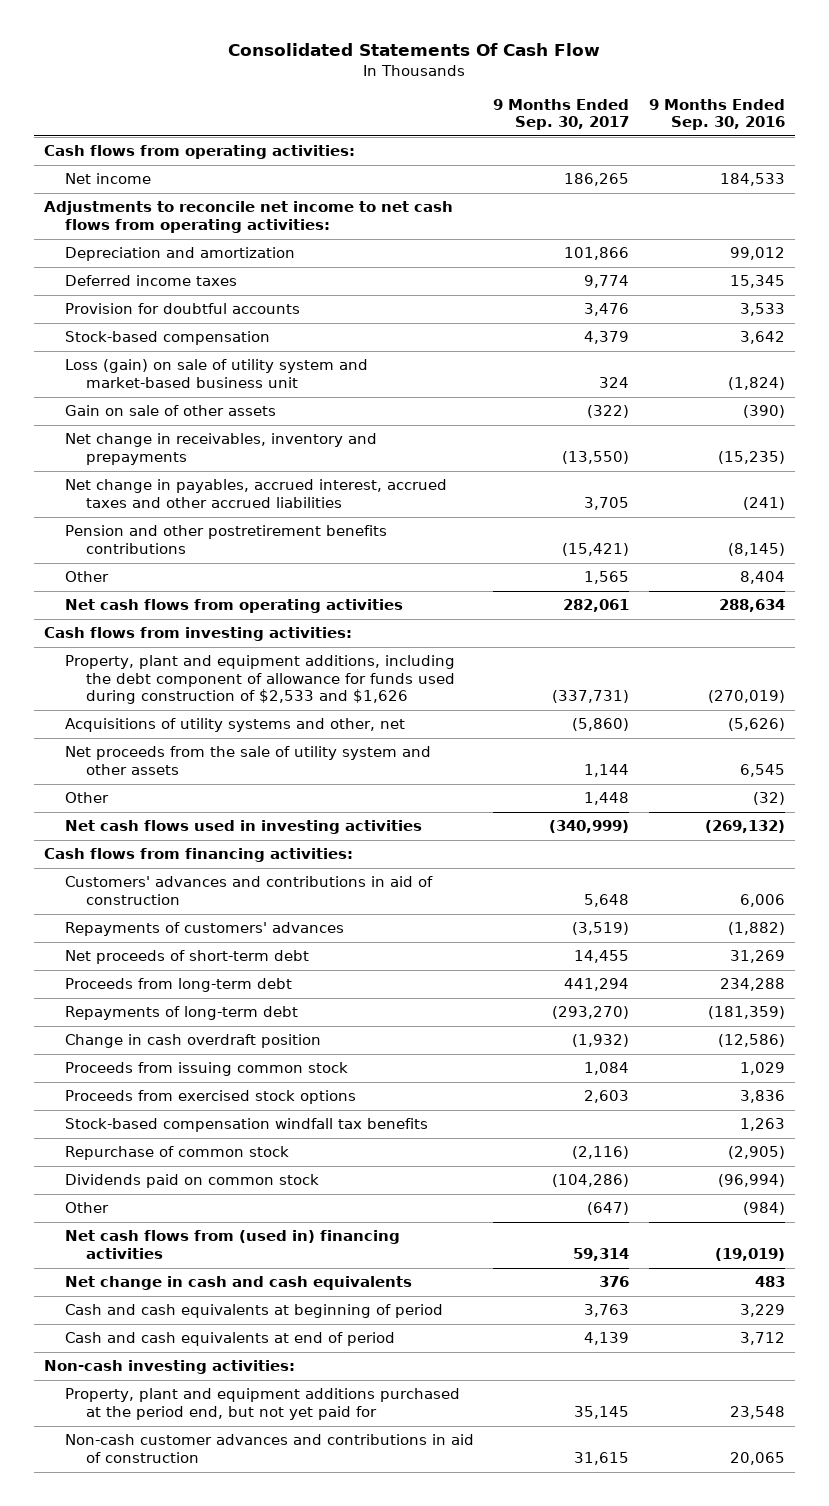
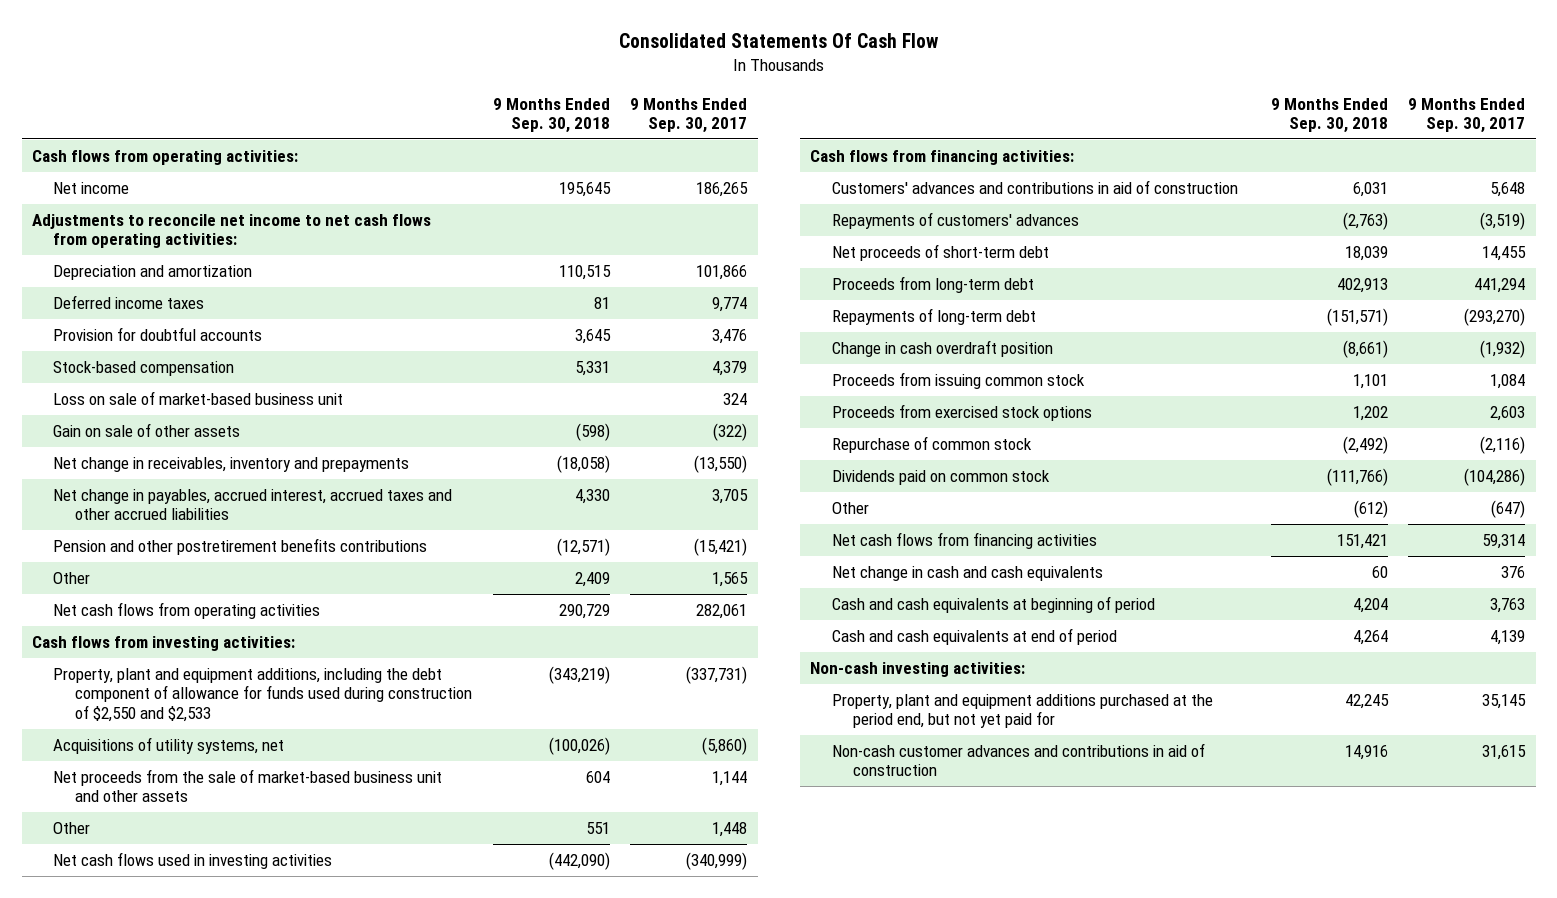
- | 9 Months Ended Sep. 30, 2017 | 9 Months Ended Sep. 30, 2016
+ | 9 Months Ended Sep. 30, 2018 | 9 Months Ended Sep. 30, 2017
- Loss (gain) on sale of utility system and market-based business unit | 324 | (1,824)
+ Loss on sale of market-based business unit | | 324
- Property, plant and equipment additions, including the debt component of allowance for funds used during construction of $2,533 and $1,626 | (337,731) | (270,019)
- Acquisitions of utility systems and other, net | (5,860) | (5,626)
- Net proceeds from the sale of utility system and other assets | 1,144 | 6,545
+ Property, plant and equipment additions, including the debt component of allowance for funds used during construction of $2,550 and $2,533 | (343,219) | (337,731)
+ Acquisitions of utility systems, net | (100,026) | (5,860)
+ Net proceeds from the sale of market-based business unit and other assets | 604 | 1,144
- Stock-based compensation windfall tax benefits | | 1,263
- Net cash flows from (used in) financing activities | 59,314 | (19,019)
+ Net cash flows from financing activities | 151,421 | 59,314

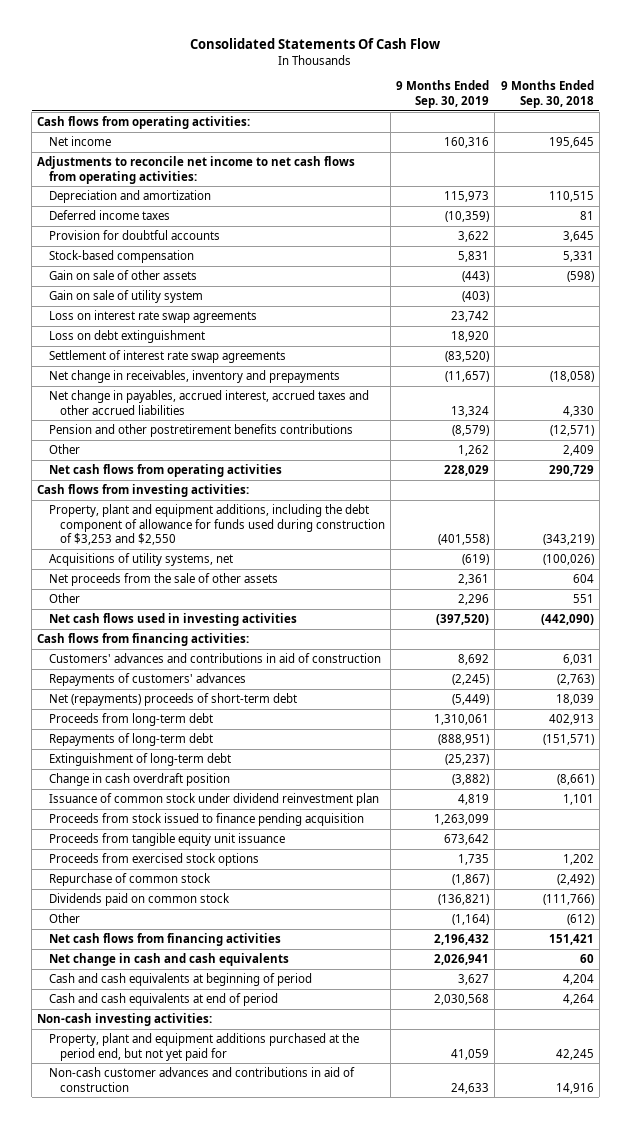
- | 9 Months Ended Sep. 30, 2018 | 9 Months Ended Sep. 30, 2017
+ | 9 Months Ended Sep. 30, 2019 | 9 Months Ended Sep. 30, 2018
- Loss on sale of market-based business unit | | 324
+ Gain on sale of utility system | (403) |
+ Loss on interest rate swap agreements | 23,742 |
+ Loss on debt extinguishment | 18,920 |
+ Settlement of interest rate swap agreements | (83,520) |
- Property, plant and equipment additions, including the debt component of allowance for funds used during construction of $2,550 and $2,533 | (343,219) | (337,731)
+ Property, plant and equipment additions, including the debt component of allowance for funds used during construction of $3,253 and $2,550 | (401,558) | (343,219)
- Net proceeds from the sale of market-based business unit and other assets | 604 | 1,144
+ Net proceeds from the sale of other assets | 2,361 | 604
- Net proceeds of short-term debt | 18,039 | 14,455
+ Net (repayments) proceeds of short-term debt | (5,449) | 18,039
+ Extinguishment of long-term debt | (25,237) |
- Proceeds from issuing common stock | 1,101 | 1,084
+ Issuance of common stock under dividend reinvestment plan | 4,819 | 1,101
+ Proceeds from stock issued to finance pending acquisition | 1,263,099 |
+ Proceeds from tangible equity unit issuance | 673,642 |

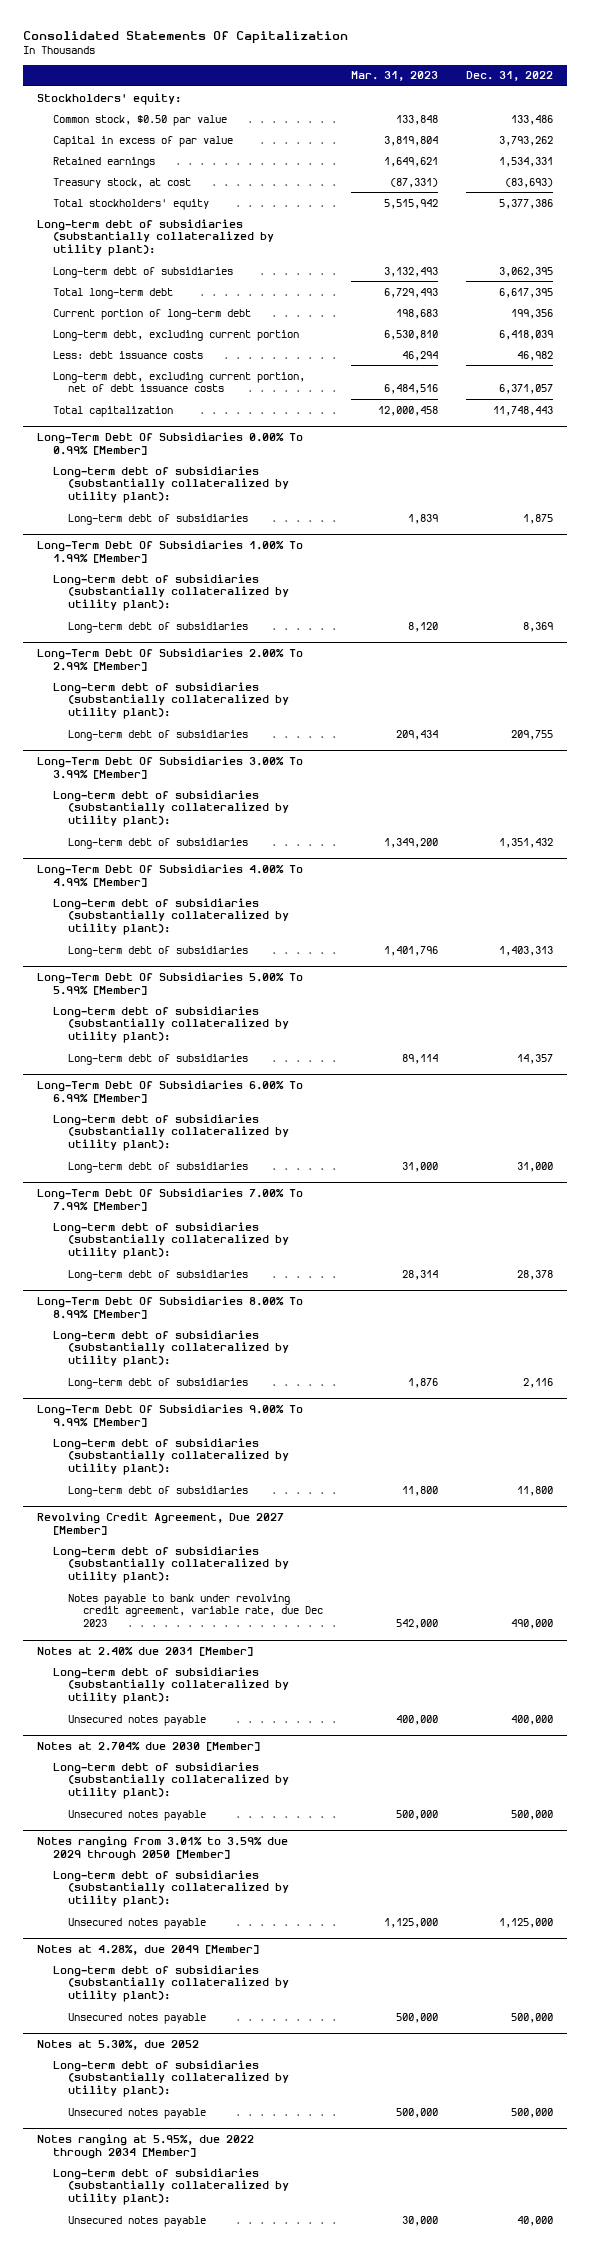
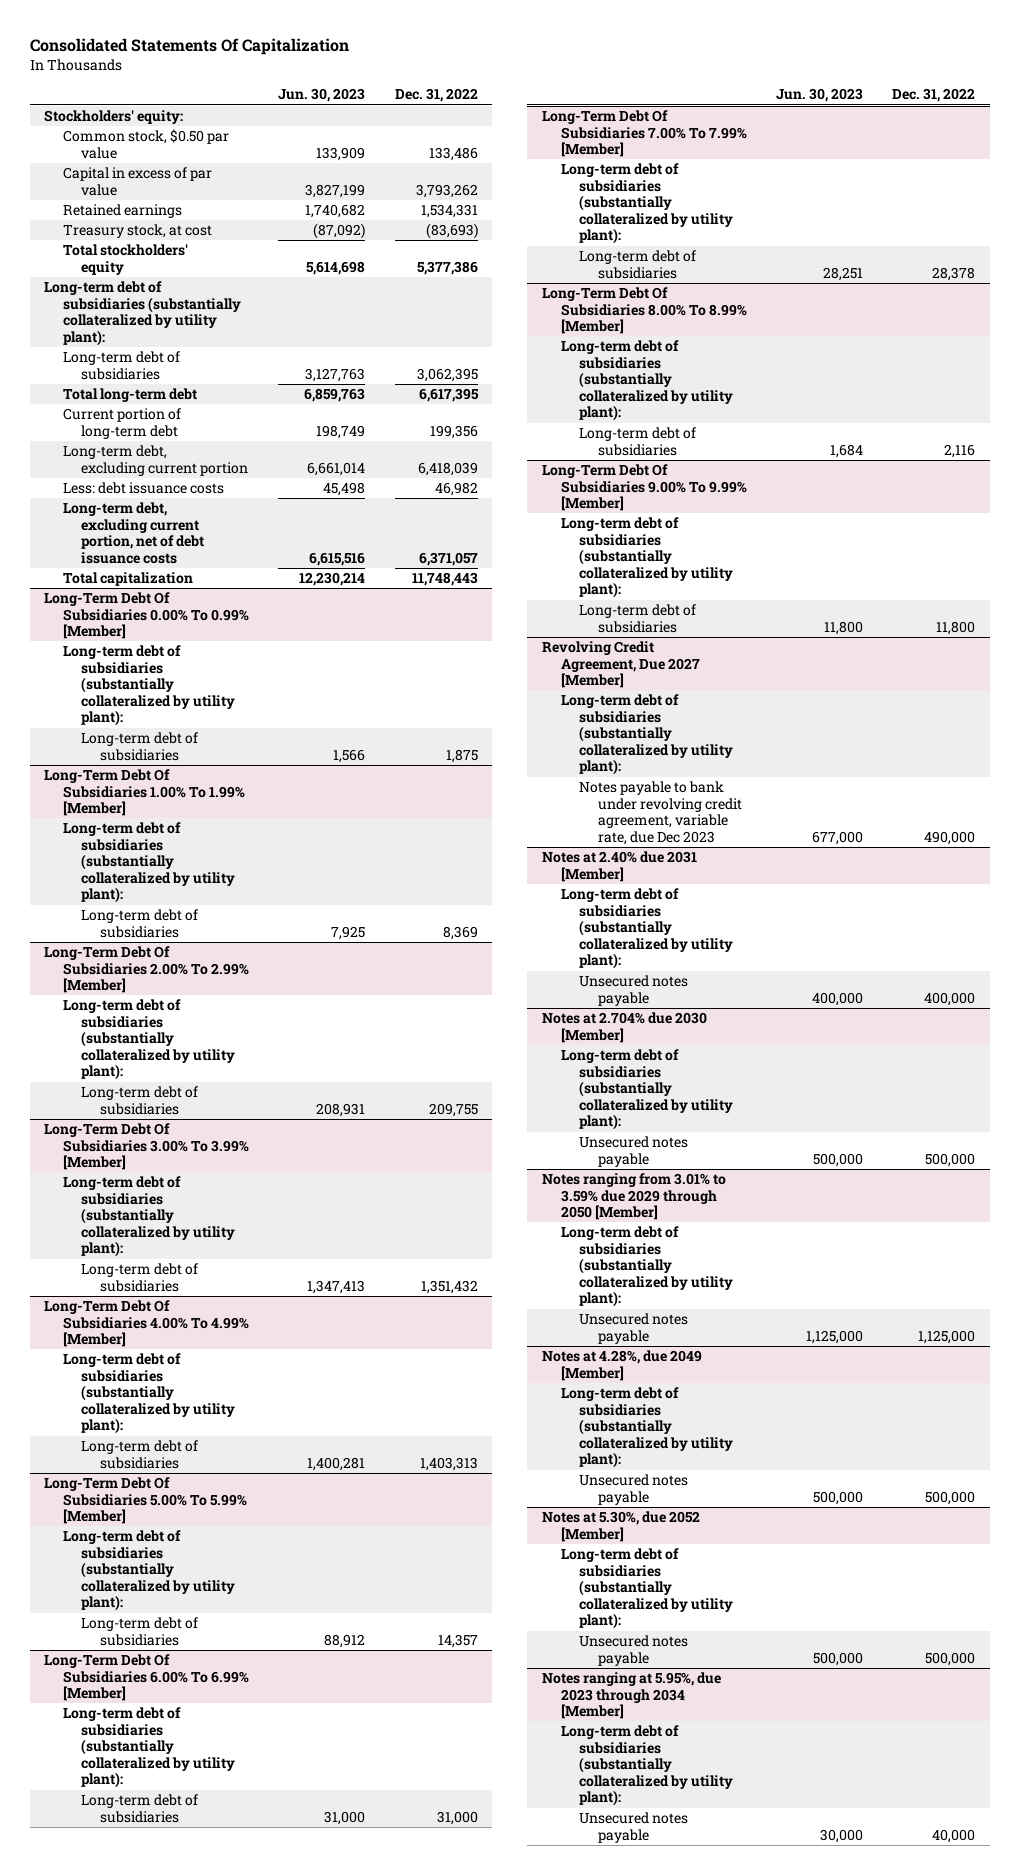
- | Mar. 31, 2023 | Dec. 31, 2022
+ | Jun. 30, 2023 | Dec. 31, 2022
- Notes at 5.30%, due 2052
+ Notes at 5.30%, due 2052 [Member]
- Notes ranging at 5.95%, due 2022 through 2034 [Member]
+ Notes ranging at 5.95%, due 2023 through 2034 [Member]

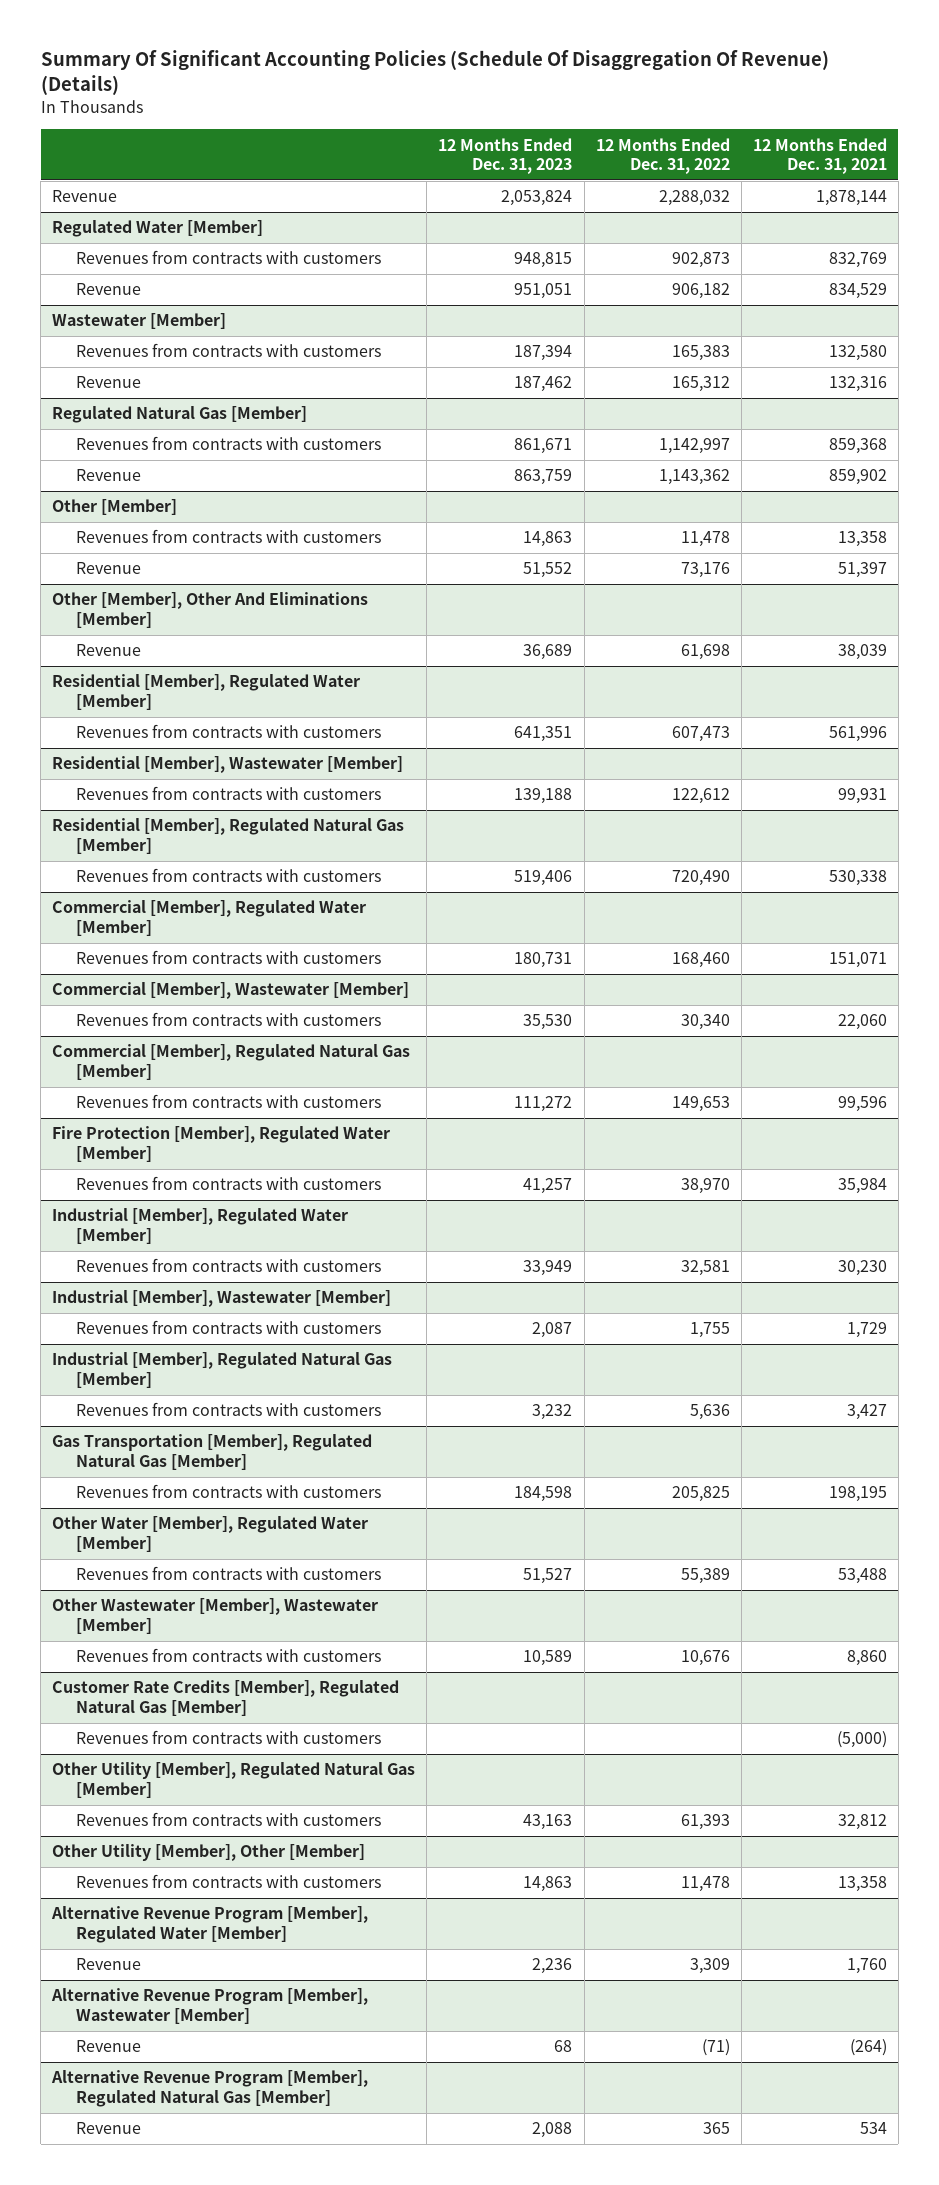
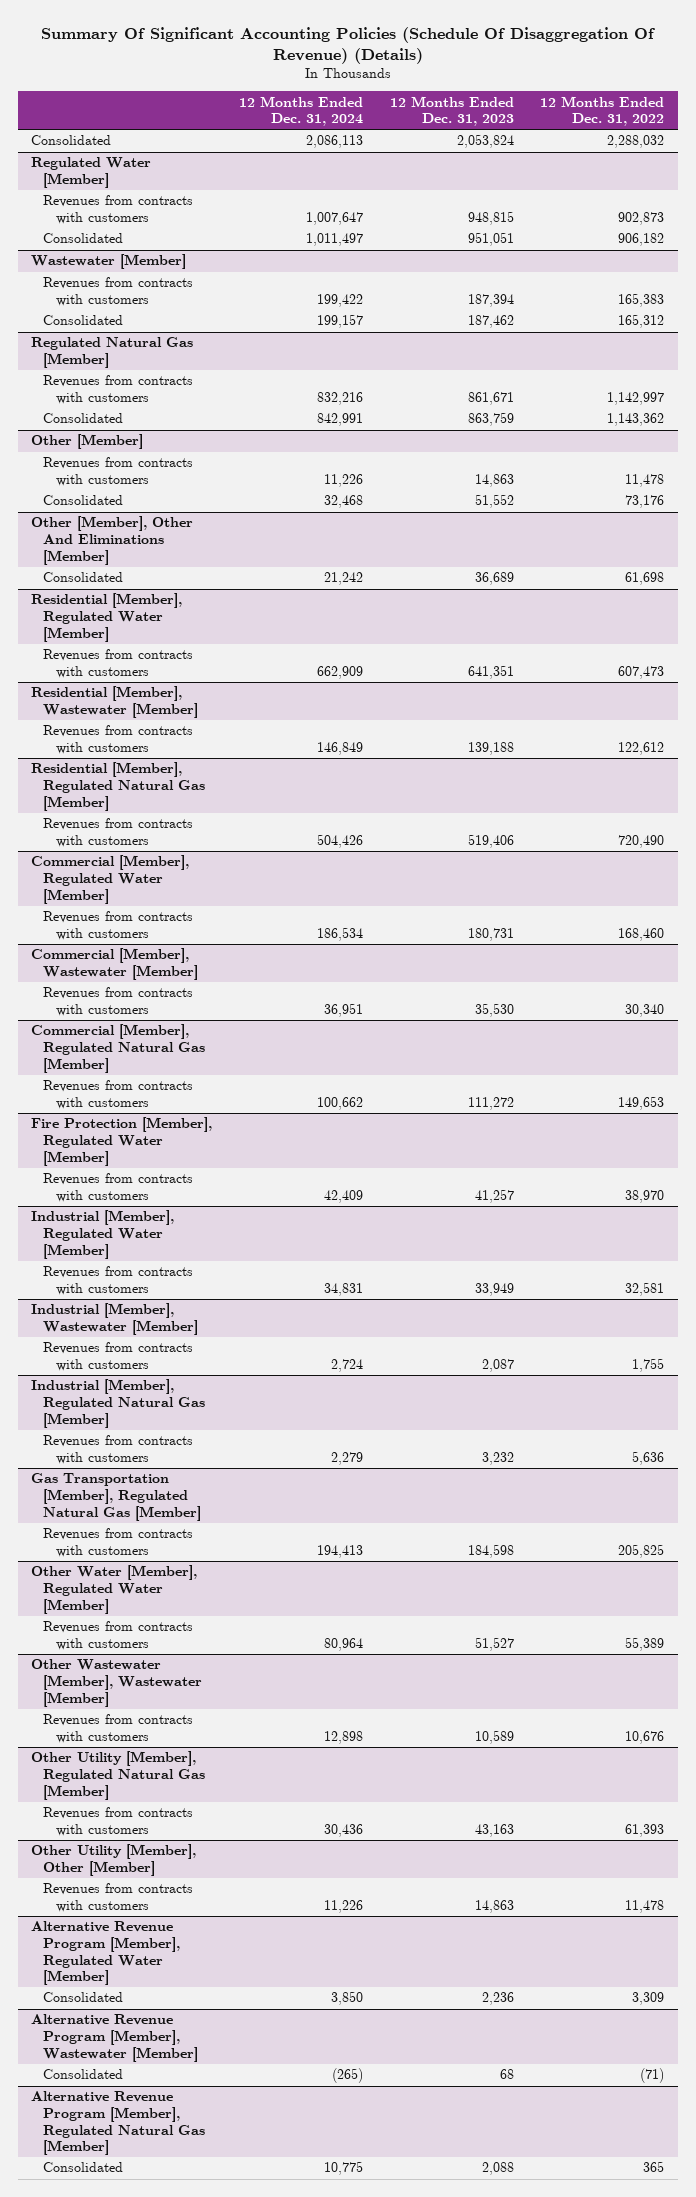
- | 12 Months Ended Dec. 31, 2023 | 12 Months Ended Dec. 31, 2022 | 12 Months Ended Dec. 31, 2021
+ | 12 Months Ended Dec. 31, 2024 | 12 Months Ended Dec. 31, 2023 | 12 Months Ended Dec. 31, 2022
- Revenue | 2,053,824 | 2,288,032 | 1,878,144
+ Consolidated | 2,086,113 | 2,053,824 | 2,288,032
@ Regulated Water [Member]
- Revenue | 951,051 | 906,182 | 834,529
+ Consolidated | 1,011,497 | 951,051 | 906,182
@ Wastewater [Member]
- Revenue | 187,462 | 165,312 | 132,316
+ Consolidated | 199,157 | 187,462 | 165,312
@ Regulated Natural Gas [Member]
- Revenue | 863,759 | 1,143,362 | 859,902
+ Consolidated | 842,991 | 863,759 | 1,143,362
@ Other [Member]
- Revenue | 51,552 | 73,176 | 51,397
+ Consolidated | 32,468 | 51,552 | 73,176
@ Other [Member], Other And Eliminations [Member]
- Revenue | 36,689 | 61,698 | 38,039
+ Consolidated | 21,242 | 36,689 | 61,698
- Customer Rate Credits [Member], Regulated Natural Gas [Member]
- Revenues from contracts with customers | | | (5,000)
@ Alternative Revenue Program [Member], Regulated Water [Member]
- Revenue | 2,236 | 3,309 | 1,760
+ Consolidated | 3,850 | 2,236 | 3,309
@ Alternative Revenue Program [Member], Wastewater [Member]
- Revenue | 68 | (71) | (264)
+ Consolidated | (265) | 68 | (71)
@ Alternative Revenue Program [Member], Regulated Natural Gas [Member]
- Revenue | 2,088 | 365 | 534
+ Consolidated | 10,775 | 2,088 | 365

